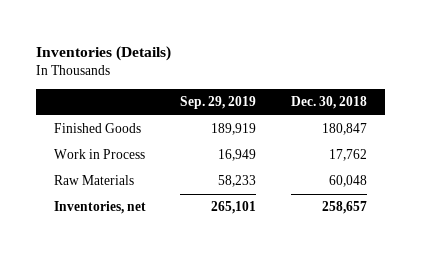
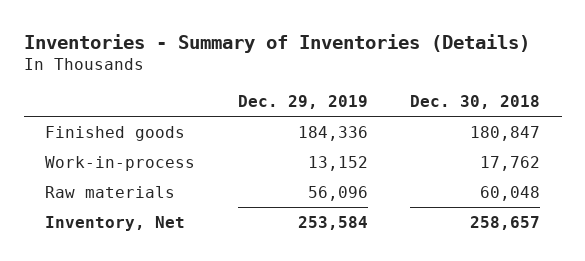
- Inventories (Details)
+ Inventories - Summary of Inventories (Details)
- | Sep. 29, 2019 | Dec. 30, 2018
+ | Dec. 29, 2019 | Dec. 30, 2018
- Finished Goods | 189,919 | 180,847
- Work in Process | 16,949 | 17,762
- Raw Materials | 58,233 | 60,048
- Inventories, net | 265,101 | 258,657
+ Finished goods | 184,336 | 180,847
+ Work-in-process | 13,152 | 17,762
+ Raw materials | 56,096 | 60,048
+ Inventory, Net | 253,584 | 258,657

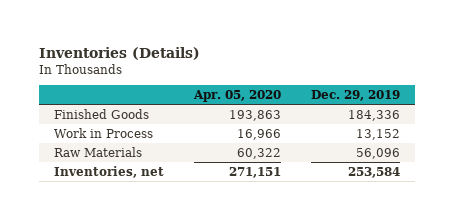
- Inventories - Summary of Inventories (Details)
+ Inventories (Details)
- | Dec. 29, 2019 | Dec. 30, 2018
+ | Apr. 05, 2020 | Dec. 29, 2019
- Finished goods | 184,336 | 180,847
- Work-in-process | 13,152 | 17,762
- Raw materials | 56,096 | 60,048
- Inventory, Net | 253,584 | 258,657
+ Finished Goods | 193,863 | 184,336
+ Work in Process | 16,966 | 13,152
+ Raw Materials | 60,322 | 56,096
+ Inventories, net | 271,151 | 253,584

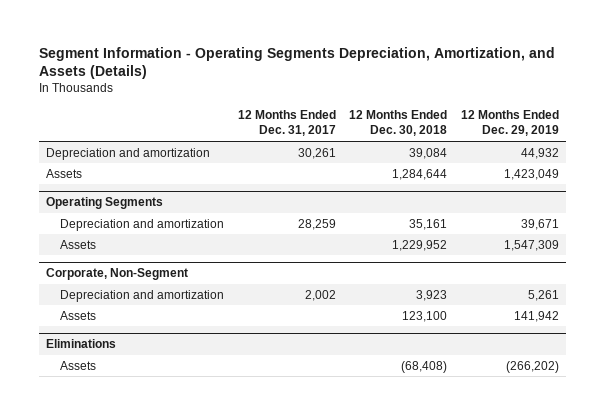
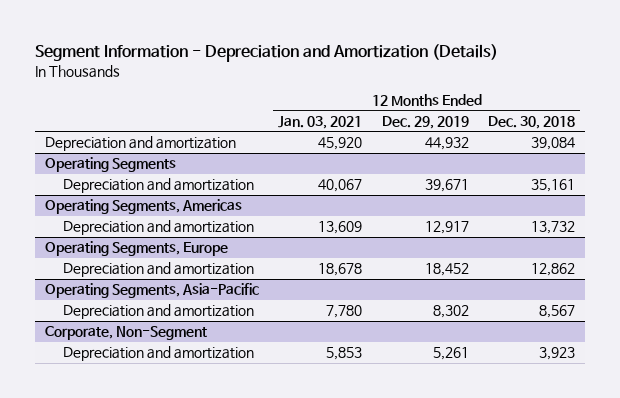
- Segment Information - Operating Segments Depreciation, Amortization, and Assets (Details)
+ Segment Information - Depreciation and Amortization (Details)
- | 12 Months Ended Dec. 31, 2017 | 12 Months Ended Dec. 30, 2018 | 12 Months Ended Dec. 29, 2019
+ | 12 Months Ended Jan. 03, 2021 | 12 Months Ended Dec. 29, 2019 | 12 Months Ended Dec. 30, 2018
- Assets | | 1,284,644 | 1,423,049
@ Operating Segments
- Assets | | 1,229,952 | 1,547,309
+ Operating Segments, Americas
+ Depreciation and amortization | 13,609 | 12,917 | 13,732
+ Operating Segments, Europe
+ Depreciation and amortization | 18,678 | 18,452 | 12,862
+ Operating Segments, Asia-Pacific
+ Depreciation and amortization | 7,780 | 8,302 | 8,567
@ Corporate, Non-Segment
- Assets | | 123,100 | 141,942
- Eliminations
- Assets | | (68,408) | (266,202)

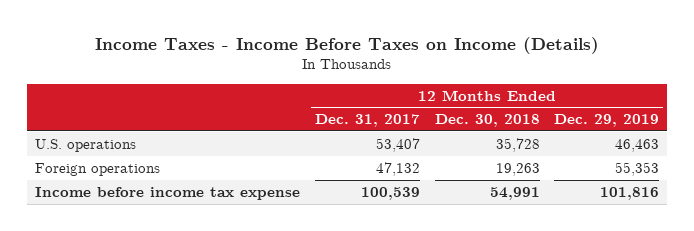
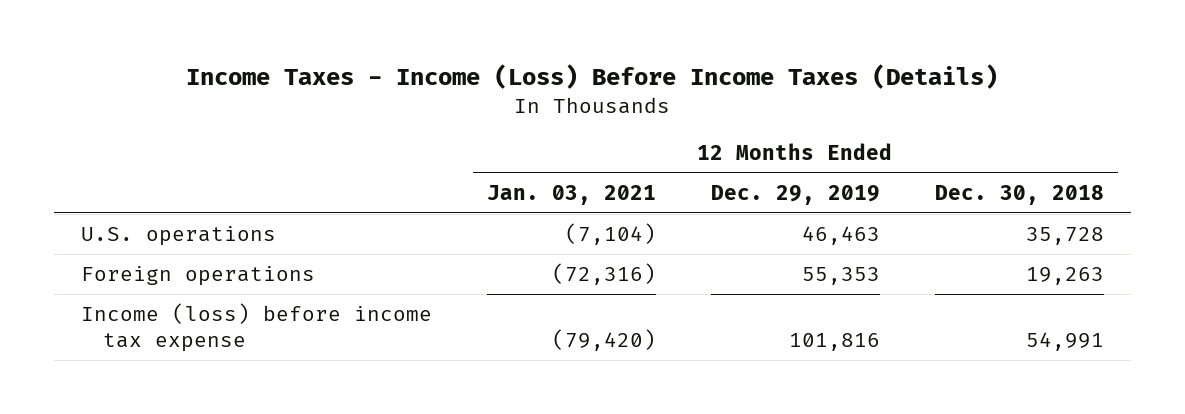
- Income Taxes - Income Before Taxes on Income (Details)
+ Income Taxes - Income (Loss) Before Income Taxes (Details)
- | 12 Months Ended Dec. 31, 2017 | 12 Months Ended Dec. 30, 2018 | 12 Months Ended Dec. 29, 2019
+ | 12 Months Ended Jan. 03, 2021 | 12 Months Ended Dec. 29, 2019 | 12 Months Ended Dec. 30, 2018
- Income before income tax expense | 100,539 | 54,991 | 101,816
+ Income (loss) before income tax expense | (79,420) | 101,816 | 54,991

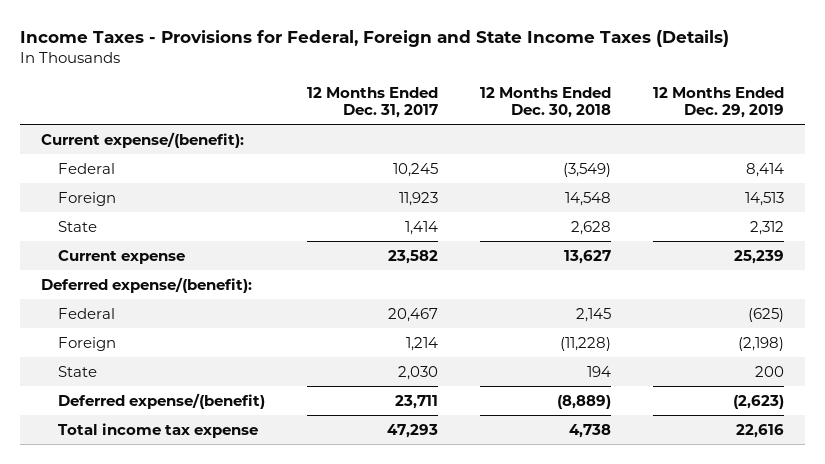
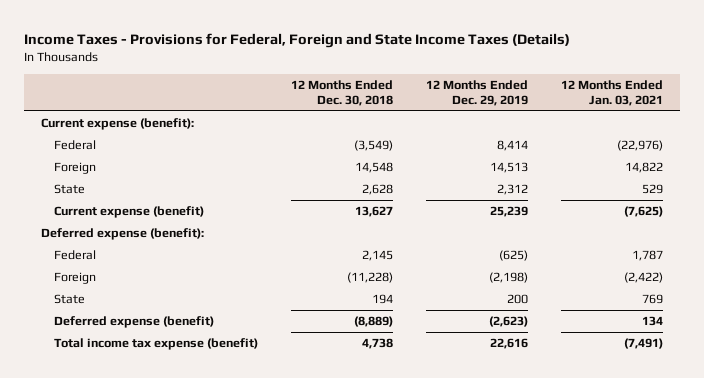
- | 12 Months Ended Dec. 31, 2017 | 12 Months Ended Dec. 30, 2018 | 12 Months Ended Dec. 29, 2019
+ | 12 Months Ended Dec. 30, 2018 | 12 Months Ended Dec. 29, 2019 | 12 Months Ended Jan. 03, 2021
- Current expense/(benefit):
+ Current expense (benefit):
- Current expense | 23,582 | 13,627 | 25,239
- Deferred expense/(benefit):
+ Current expense (benefit) | 13,627 | 25,239 | (7,625)
+ Deferred expense (benefit):
- Deferred expense/(benefit) | 23,711 | (8,889) | (2,623)
- Total income tax expense | 47,293 | 4,738 | 22,616
+ Deferred expense (benefit) | (8,889) | (2,623) | 134
+ Total income tax expense (benefit) | 4,738 | 22,616 | (7,491)

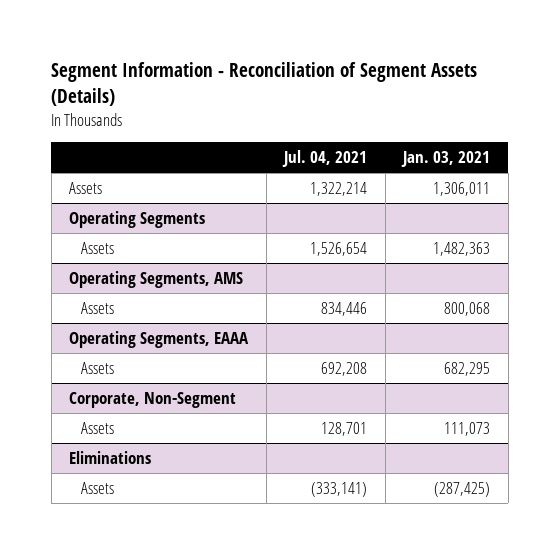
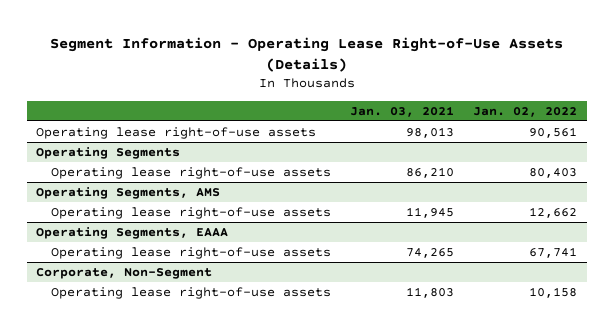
- Segment Information - Reconciliation of Segment Assets (Details)
+ Segment Information - Operating Lease Right-of-Use Assets (Details)
- | Jul. 04, 2021 | Jan. 03, 2021
+ | Jan. 03, 2021 | Jan. 02, 2022
- Assets | 1,322,214 | 1,306,011
+ Operating lease right-of-use assets | 98,013 | 90,561
@ Operating Segments
- Assets | 1,526,654 | 1,482,363
+ Operating lease right-of-use assets | 86,210 | 80,403
@ Operating Segments, AMS
- Assets | 834,446 | 800,068
+ Operating lease right-of-use assets | 11,945 | 12,662
@ Operating Segments, EAAA
- Assets | 692,208 | 682,295
+ Operating lease right-of-use assets | 74,265 | 67,741
@ Corporate, Non-Segment
- Assets | 128,701 | 111,073
- Eliminations
- Assets | (333,141) | (287,425)
@ Corporate, Non-Segment
+ Operating lease right-of-use assets | 11,803 | 10,158

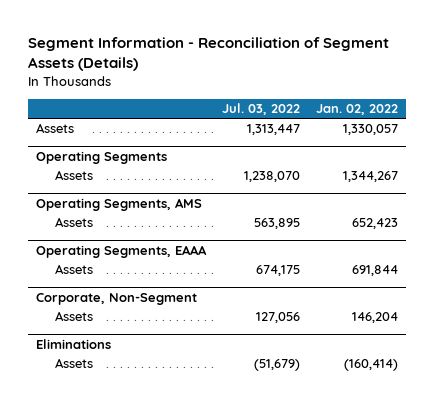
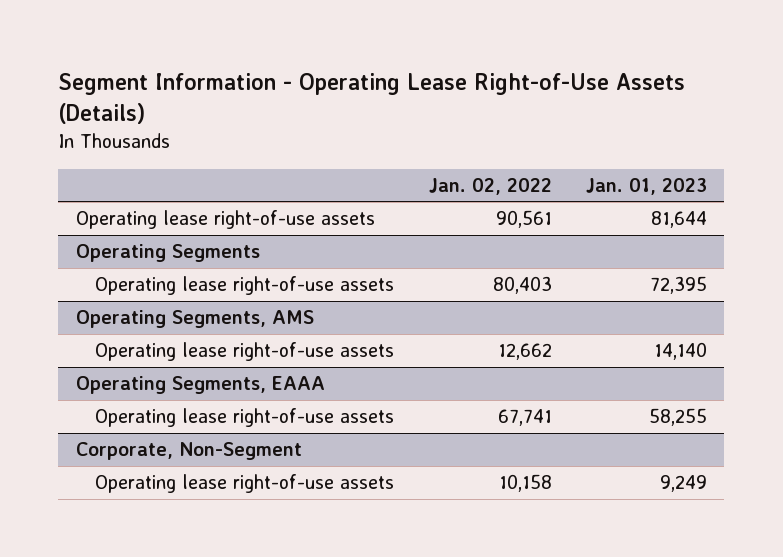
- Segment Information - Reconciliation of Segment Assets (Details)
+ Segment Information - Operating Lease Right-of-Use Assets (Details)
- | Jul. 03, 2022 | Jan. 02, 2022
+ | Jan. 02, 2022 | Jan. 01, 2023
- Assets | 1,313,447 | 1,330,057
+ Operating lease right-of-use assets | 90,561 | 81,644
@ Operating Segments
- Assets | 1,238,070 | 1,344,267
+ Operating lease right-of-use assets | 80,403 | 72,395
@ Operating Segments, AMS
- Assets | 563,895 | 652,423
+ Operating lease right-of-use assets | 12,662 | 14,140
@ Operating Segments, EAAA
- Assets | 674,175 | 691,844
+ Operating lease right-of-use assets | 67,741 | 58,255
@ Corporate, Non-Segment
- Assets | 127,056 | 146,204
- Eliminations
- Assets | (51,679) | (160,414)
@ Corporate, Non-Segment
+ Operating lease right-of-use assets | 10,158 | 9,249

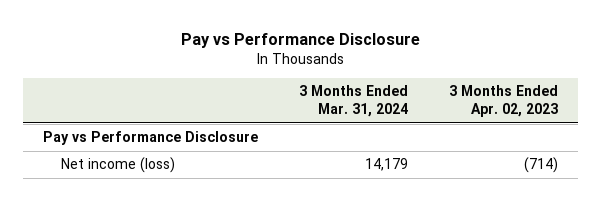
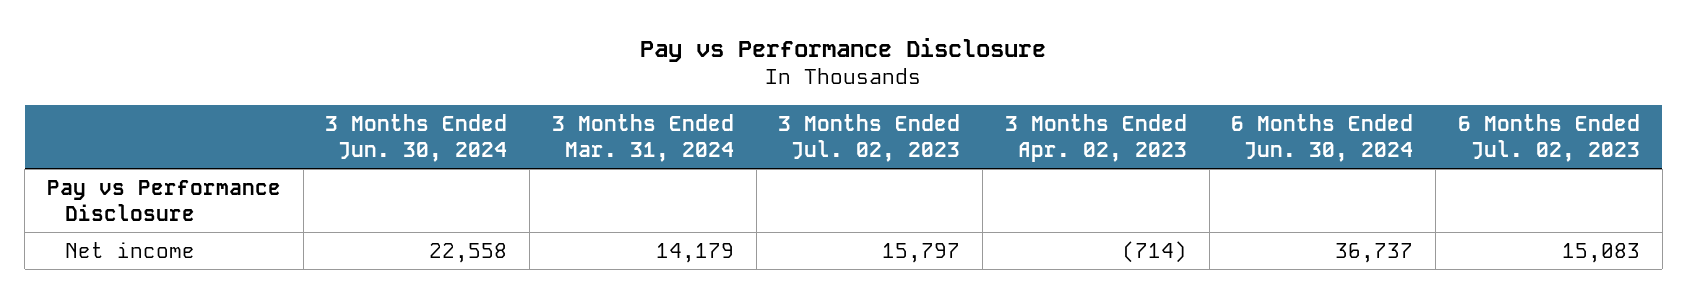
- | 3 Months Ended Mar. 31, 2024 | 3 Months Ended Apr. 02, 2023
+ | 3 Months Ended Jun. 30, 2024 | 3 Months Ended Mar. 31, 2024 | 3 Months Ended Jul. 02, 2023 | 3 Months Ended Apr. 02, 2023 | 6 Months Ended Jun. 30, 2024 | 6 Months Ended Jul. 02, 2023
- Net income (loss) | 14,179 | (714)
+ Net income | 22,558 | 14,179 | 15,797 | (714) | 36,737 | 15,083

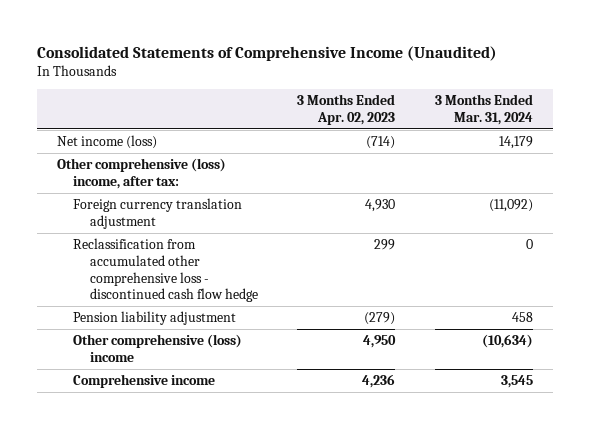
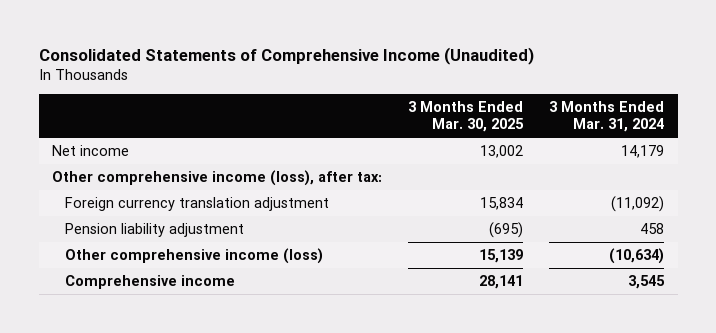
- | 3 Months Ended Apr. 02, 2023 | 3 Months Ended Mar. 31, 2024
+ | 3 Months Ended Mar. 30, 2025 | 3 Months Ended Mar. 31, 2024
- Net income (loss) | (714) | 14,179
- Other comprehensive (loss) income, after tax:
+ Net income | 13,002 | 14,179
+ Other comprehensive income (loss), after tax:
- Reclassification from accumulated other comprehensive loss - discontinued cash flow hedge | 299 | 0
- Other comprehensive (loss) income | 4,950 | (10,634)
+ Other comprehensive income (loss) | 15,139 | (10,634)

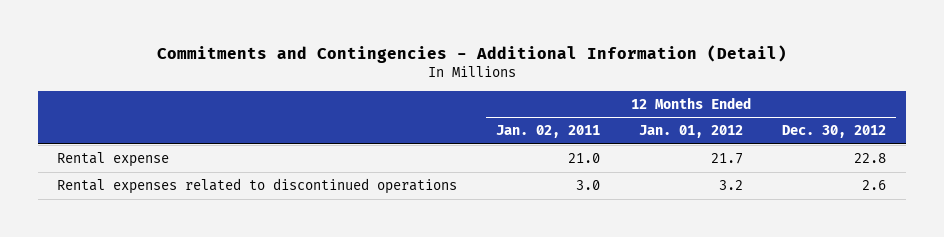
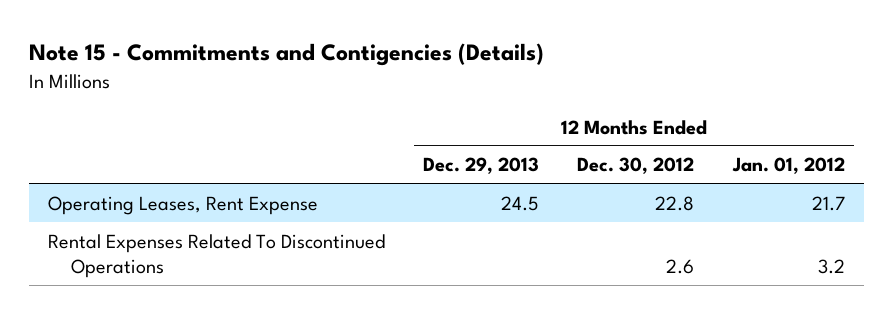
- Commitments and Contingencies - Additional Information (Detail)
+ Note 15 - Commitments and Contigencies (Details)
- | 12 Months Ended Jan. 02, 2011 | 12 Months Ended Jan. 01, 2012 | 12 Months Ended Dec. 30, 2012
+ | 12 Months Ended Dec. 29, 2013 | 12 Months Ended Dec. 30, 2012 | 12 Months Ended Jan. 01, 2012
- Rental expense | 21.0 | 21.7 | 22.8
- Rental expenses related to discontinued operations | 3.0 | 3.2 | 2.6
+ Operating Leases, Rent Expense | 24.5 | 22.8 | 21.7
+ Rental Expenses Related To Discontinued Operations | | 2.6 | 3.2

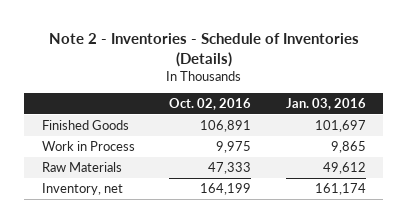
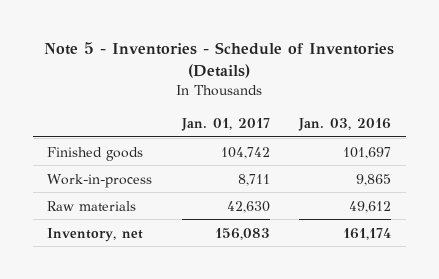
- Note 2 - Inventories - Schedule of Inventories (Details)
+ Note 5 - Inventories - Schedule of Inventories (Details)
- | Oct. 02, 2016 | Jan. 03, 2016
+ | Jan. 01, 2017 | Jan. 03, 2016
- Finished Goods | 106,891 | 101,697
- Work in Process | 9,975 | 9,865
- Raw Materials | 47,333 | 49,612
+ Finished goods | 104,742 | 101,697
+ Work-in-process | 8,711 | 9,865
+ Raw materials | 42,630 | 49,612

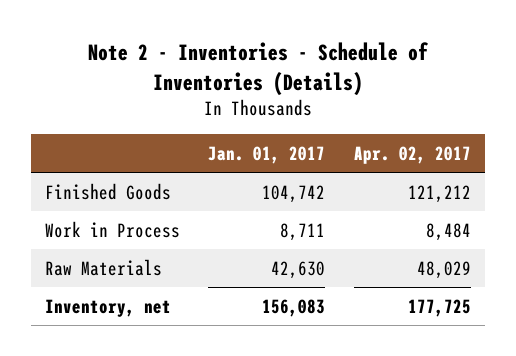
- Note 5 - Inventories - Schedule of Inventories (Details)
+ Note 2 - Inventories - Schedule of Inventories (Details)
- | Jan. 01, 2017 | Jan. 03, 2016
+ | Jan. 01, 2017 | Apr. 02, 2017
- Finished goods | 104,742 | 101,697
- Work-in-process | 8,711 | 9,865
- Raw materials | 42,630 | 49,612
+ Finished Goods | 104,742 | 121,212
+ Work in Process | 8,711 | 8,484
+ Raw Materials | 42,630 | 48,029

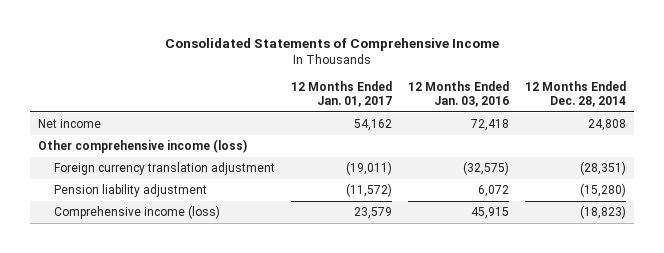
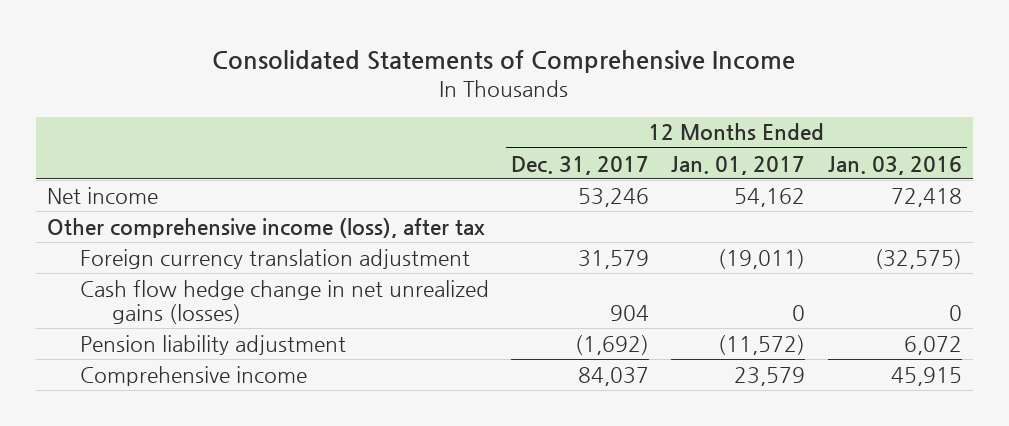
- | 12 Months Ended Jan. 01, 2017 | 12 Months Ended Jan. 03, 2016 | 12 Months Ended Dec. 28, 2014
+ | 12 Months Ended Dec. 31, 2017 | 12 Months Ended Jan. 01, 2017 | 12 Months Ended Jan. 03, 2016
- Other comprehensive income (loss)
+ Other comprehensive income (loss), after tax
+ Cash flow hedge change in net unrealized gains (losses) | 904 | 0 | 0
- Comprehensive income (loss) | 23,579 | 45,915 | (18,823)
+ Comprehensive income | 84,037 | 23,579 | 45,915

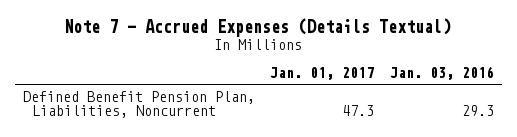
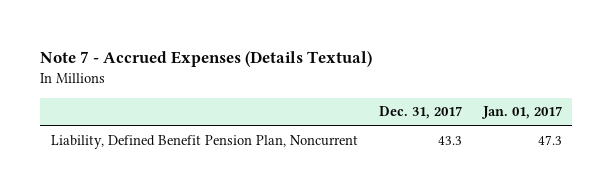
- | Jan. 01, 2017 | Jan. 03, 2016
+ | Dec. 31, 2017 | Jan. 01, 2017
- Defined Benefit Pension Plan, Liabilities, Noncurrent | 47.3 | 29.3
+ Liability, Defined Benefit Pension Plan, Noncurrent | 43.3 | 47.3

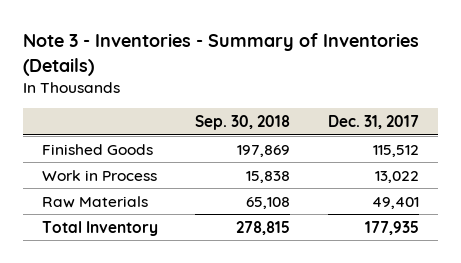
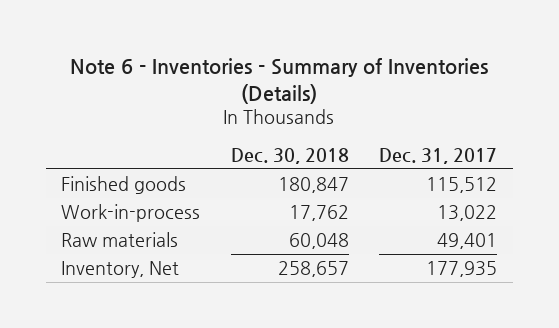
- Note 3 - Inventories - Summary of Inventories (Details)
+ Note 6 - Inventories - Summary of Inventories (Details)
- | Sep. 30, 2018 | Dec. 31, 2017
+ | Dec. 30, 2018 | Dec. 31, 2017
- Finished Goods | 197,869 | 115,512
- Work in Process | 15,838 | 13,022
- Raw Materials | 65,108 | 49,401
- Total Inventory | 278,815 | 177,935
+ Finished goods | 180,847 | 115,512
+ Work-in-process | 17,762 | 13,022
+ Raw materials | 60,048 | 49,401
+ Inventory, Net | 258,657 | 177,935

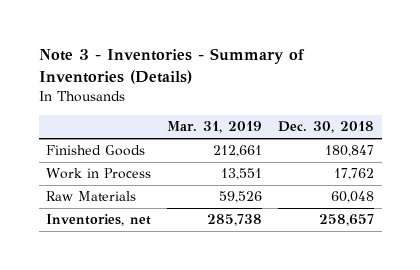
- Note 6 - Inventories - Summary of Inventories (Details)
+ Note 3 - Inventories - Summary of Inventories (Details)
- | Dec. 30, 2018 | Dec. 31, 2017
+ | Mar. 31, 2019 | Dec. 30, 2018
- Finished goods | 180,847 | 115,512
- Work-in-process | 17,762 | 13,022
- Raw materials | 60,048 | 49,401
- Inventory, Net | 258,657 | 177,935
+ Finished Goods | 212,661 | 180,847
+ Work in Process | 13,551 | 17,762
+ Raw Materials | 59,526 | 60,048
+ Inventories, net | 285,738 | 258,657

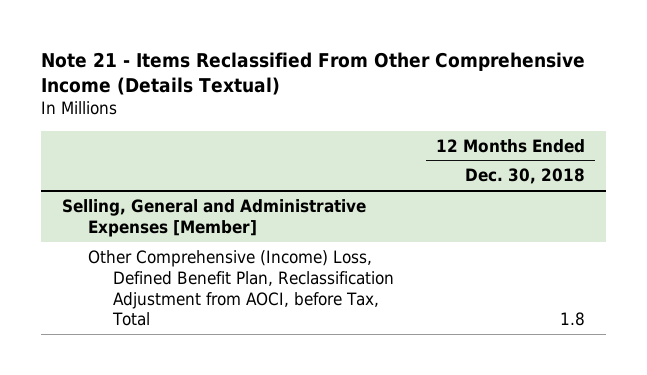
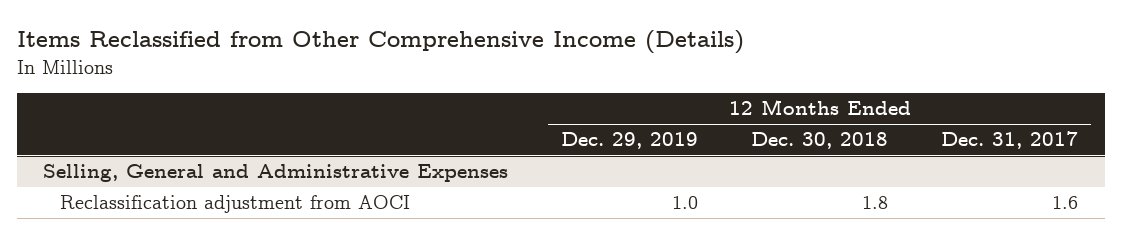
- Note 21 - Items Reclassified From Other Comprehensive Income (Details Textual)
+ Items Reclassified from Other Comprehensive Income (Details)
- | 12 Months Ended Dec. 30, 2018
+ | 12 Months Ended Dec. 29, 2019 | 12 Months Ended Dec. 30, 2018 | 12 Months Ended Dec. 31, 2017
- Selling, General and Administrative Expenses [Member]
- Other Comprehensive (Income) Loss, Defined Benefit Plan, Reclassification Adjustment from AOCI, before Tax, Total | 1.8
+ Selling, General and Administrative Expenses
+ Reclassification adjustment from AOCI | 1.0 | 1.8 | 1.6

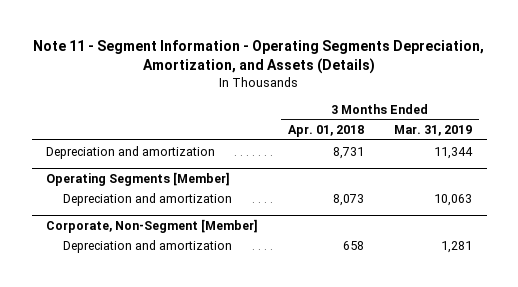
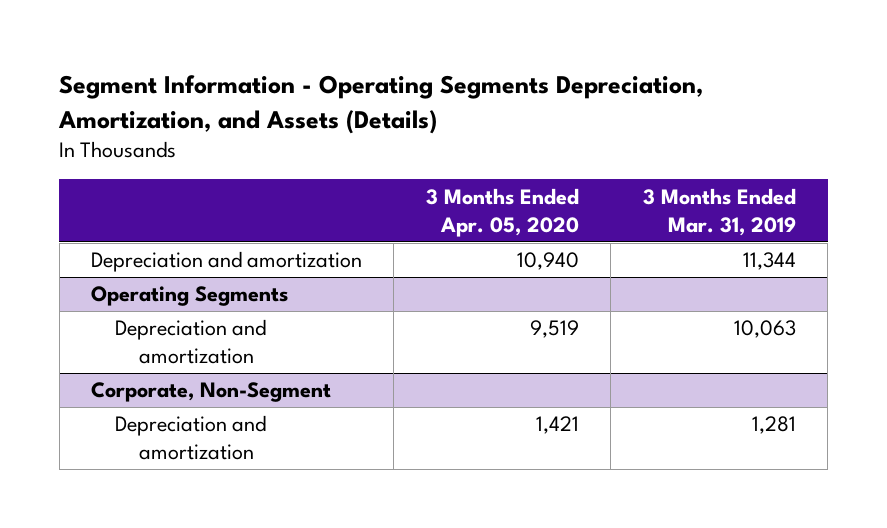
- Note 11 - Segment Information - Operating Segments Depreciation, Amortization, and Assets (Details)
+ Segment Information - Operating Segments Depreciation, Amortization, and Assets (Details)
- | 3 Months Ended Apr. 01, 2018 | 3 Months Ended Mar. 31, 2019
+ | 3 Months Ended Apr. 05, 2020 | 3 Months Ended Mar. 31, 2019
- Operating Segments [Member]
+ Operating Segments
- Corporate, Non-Segment [Member]
+ Corporate, Non-Segment

